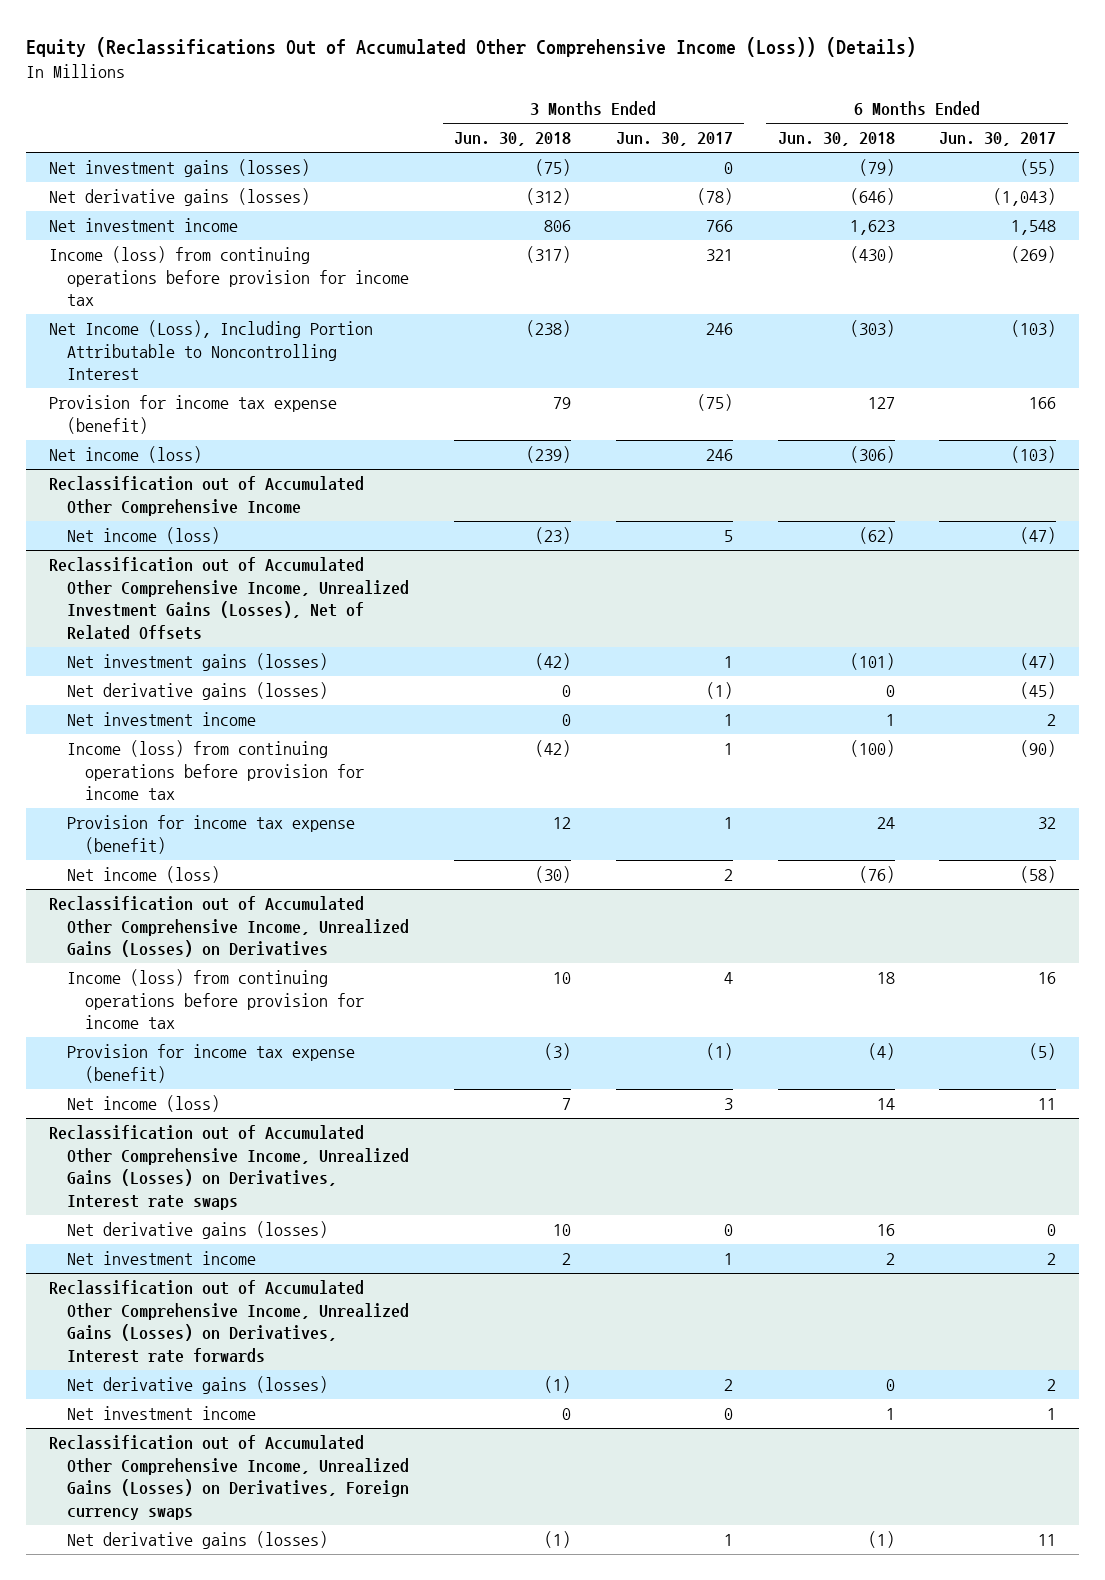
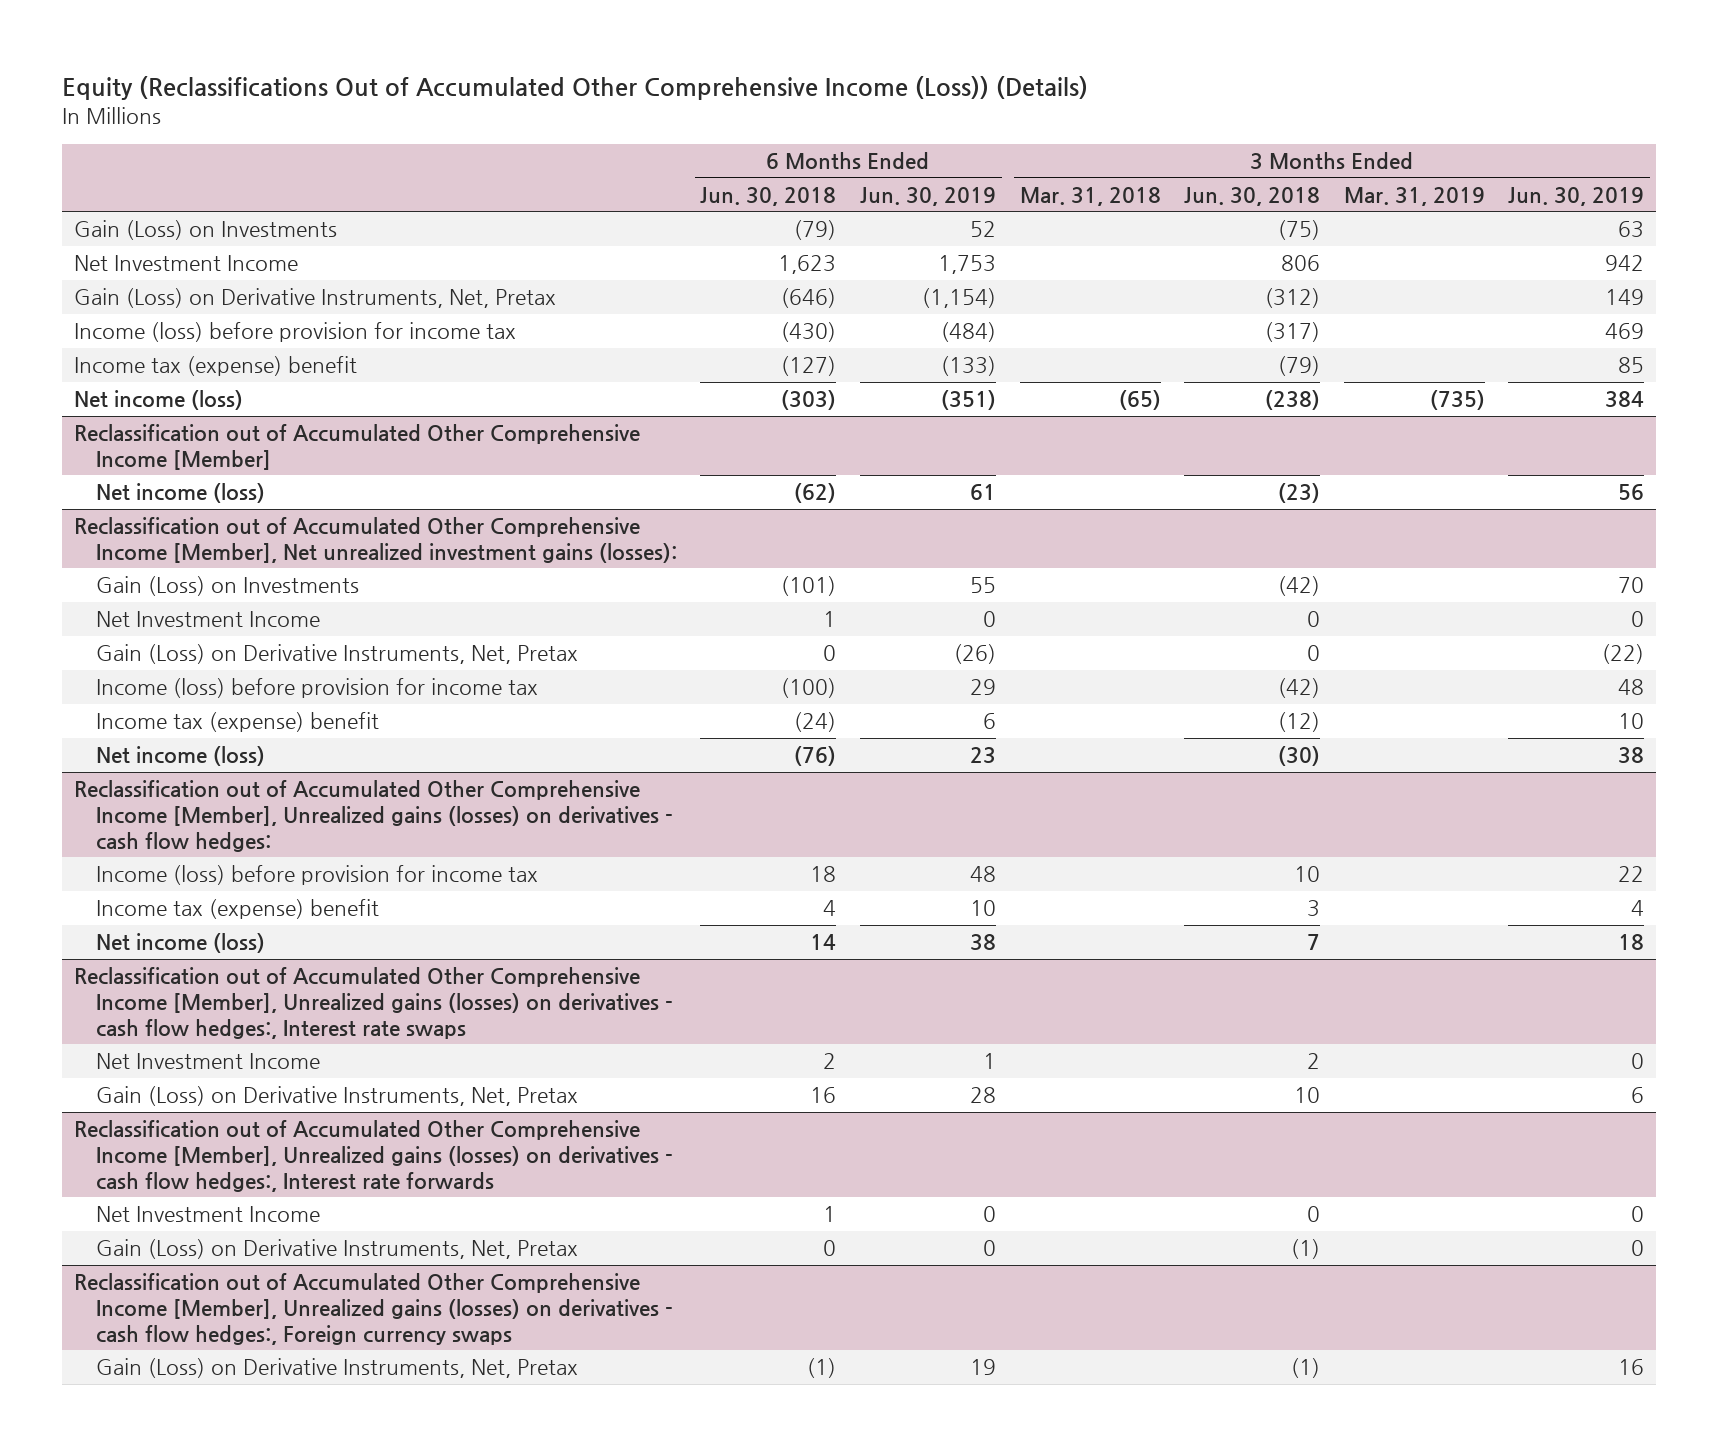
- | 3 Months Ended Jun. 30, 2018 | 3 Months Ended Jun. 30, 2017 | 6 Months Ended Jun. 30, 2018 | 6 Months Ended Jun. 30, 2017
+ | 6 Months Ended Jun. 30, 2018 | 6 Months Ended Jun. 30, 2019 | 3 Months Ended Mar. 31, 2018 | 3 Months Ended Jun. 30, 2018 | 3 Months Ended Mar. 31, 2019 | 3 Months Ended Jun. 30, 2019
- Net investment gains (losses) | (75) | 0 | (79) | (55)
- Net derivative gains (losses) | (312) | (78) | (646) | (1,043)
- Net investment income | 806 | 766 | 1,623 | 1,548
- Income (loss) from continuing operations before provision for income tax | (317) | 321 | (430) | (269)
- Net Income (Loss), Including Portion Attributable to Noncontrolling Interest | (238) | 246 | (303) | (103)
- Provision for income tax expense (benefit) | 79 | (75) | 127 | 166
- Net income (loss) | (239) | 246 | (306) | (103)
- Reclassification out of Accumulated Other Comprehensive Income
+ Gain (Loss) on Investments | (79) | 52 | | (75) | | 63
+ Net Investment Income | 1,623 | 1,753 | | 806 | | 942
+ Gain (Loss) on Derivative Instruments, Net, Pretax | (646) | (1,154) | | (312) | | 149
+ Income (loss) before provision for income tax | (430) | (484) | | (317) | | 469
+ Income tax (expense) benefit | (127) | (133) | | (79) | | 85
+ Net income (loss) | (303) | (351) | (65) | (238) | (735) | 384
+ Reclassification out of Accumulated Other Comprehensive Income [Member]
- Reclassification out of Accumulated Other Comprehensive Income, Unrealized Investment Gains (Losses), Net of Related Offsets
- Net investment gains (losses) | (42) | 1 | (101) | (47)
- Net derivative gains (losses) | 0 | (1) | 0 | (45)
- Net investment income | 0 | 1 | 1 | 2
- Income (loss) from continuing operations before provision for income tax | (42) | 1 | (100) | (90)
- Provision for income tax expense (benefit) | 12 | 1 | 24 | 32
+ Reclassification out of Accumulated Other Comprehensive Income [Member], Net unrealized investment gains (losses):
+ Gain (Loss) on Investments | (101) | 55 | | (42) | | 70
+ Net Investment Income | 1 | 0 | | 0 | | 0
+ Gain (Loss) on Derivative Instruments, Net, Pretax | 0 | (26) | | 0 | | (22)
+ Income (loss) before provision for income tax | (100) | 29 | | (42) | | 48
+ Income tax (expense) benefit | (24) | 6 | | (12) | | 10
- Reclassification out of Accumulated Other Comprehensive Income, Unrealized Gains (Losses) on Derivatives
- Income (loss) from continuing operations before provision for income tax | 10 | 4 | 18 | 16
- Provision for income tax expense (benefit) | (3) | (1) | (4) | (5)
+ Reclassification out of Accumulated Other Comprehensive Income [Member], Unrealized gains (losses) on derivatives - cash flow hedges:
+ Income (loss) before provision for income tax | 18 | 48 | | 10 | | 22
+ Income tax (expense) benefit | 4 | 10 | | 3 | | 4
- Reclassification out of Accumulated Other Comprehensive Income, Unrealized Gains (Losses) on Derivatives, Interest rate swaps
- Net derivative gains (losses) | 10 | 0 | 16 | 0
- Net investment income | 2 | 1 | 2 | 2
- Reclassification out of Accumulated Other Comprehensive Income, Unrealized Gains (Losses) on Derivatives, Interest rate forwards
- Net derivative gains (losses) | (1) | 2 | 0 | 2
- Net investment income | 0 | 0 | 1 | 1
- Reclassification out of Accumulated Other Comprehensive Income, Unrealized Gains (Losses) on Derivatives, Foreign currency swaps
- Net derivative gains (losses) | (1) | 1 | (1) | 11
+ Reclassification out of Accumulated Other Comprehensive Income [Member], Unrealized gains (losses) on derivatives - cash flow hedges:, Interest rate swaps
+ Net Investment Income | 2 | 1 | | 2 | | 0
+ Gain (Loss) on Derivative Instruments, Net, Pretax | 16 | 28 | | 10 | | 6
+ Reclassification out of Accumulated Other Comprehensive Income [Member], Unrealized gains (losses) on derivatives - cash flow hedges:, Interest rate forwards
+ Net Investment Income | 1 | 0 | | 0 | | 0
+ Gain (Loss) on Derivative Instruments, Net, Pretax | 0 | 0 | | (1) | | 0
+ Reclassification out of Accumulated Other Comprehensive Income [Member], Unrealized gains (losses) on derivatives - cash flow hedges:, Foreign currency swaps
+ Gain (Loss) on Derivative Instruments, Net, Pretax | (1) | 19 | | (1) | | 16

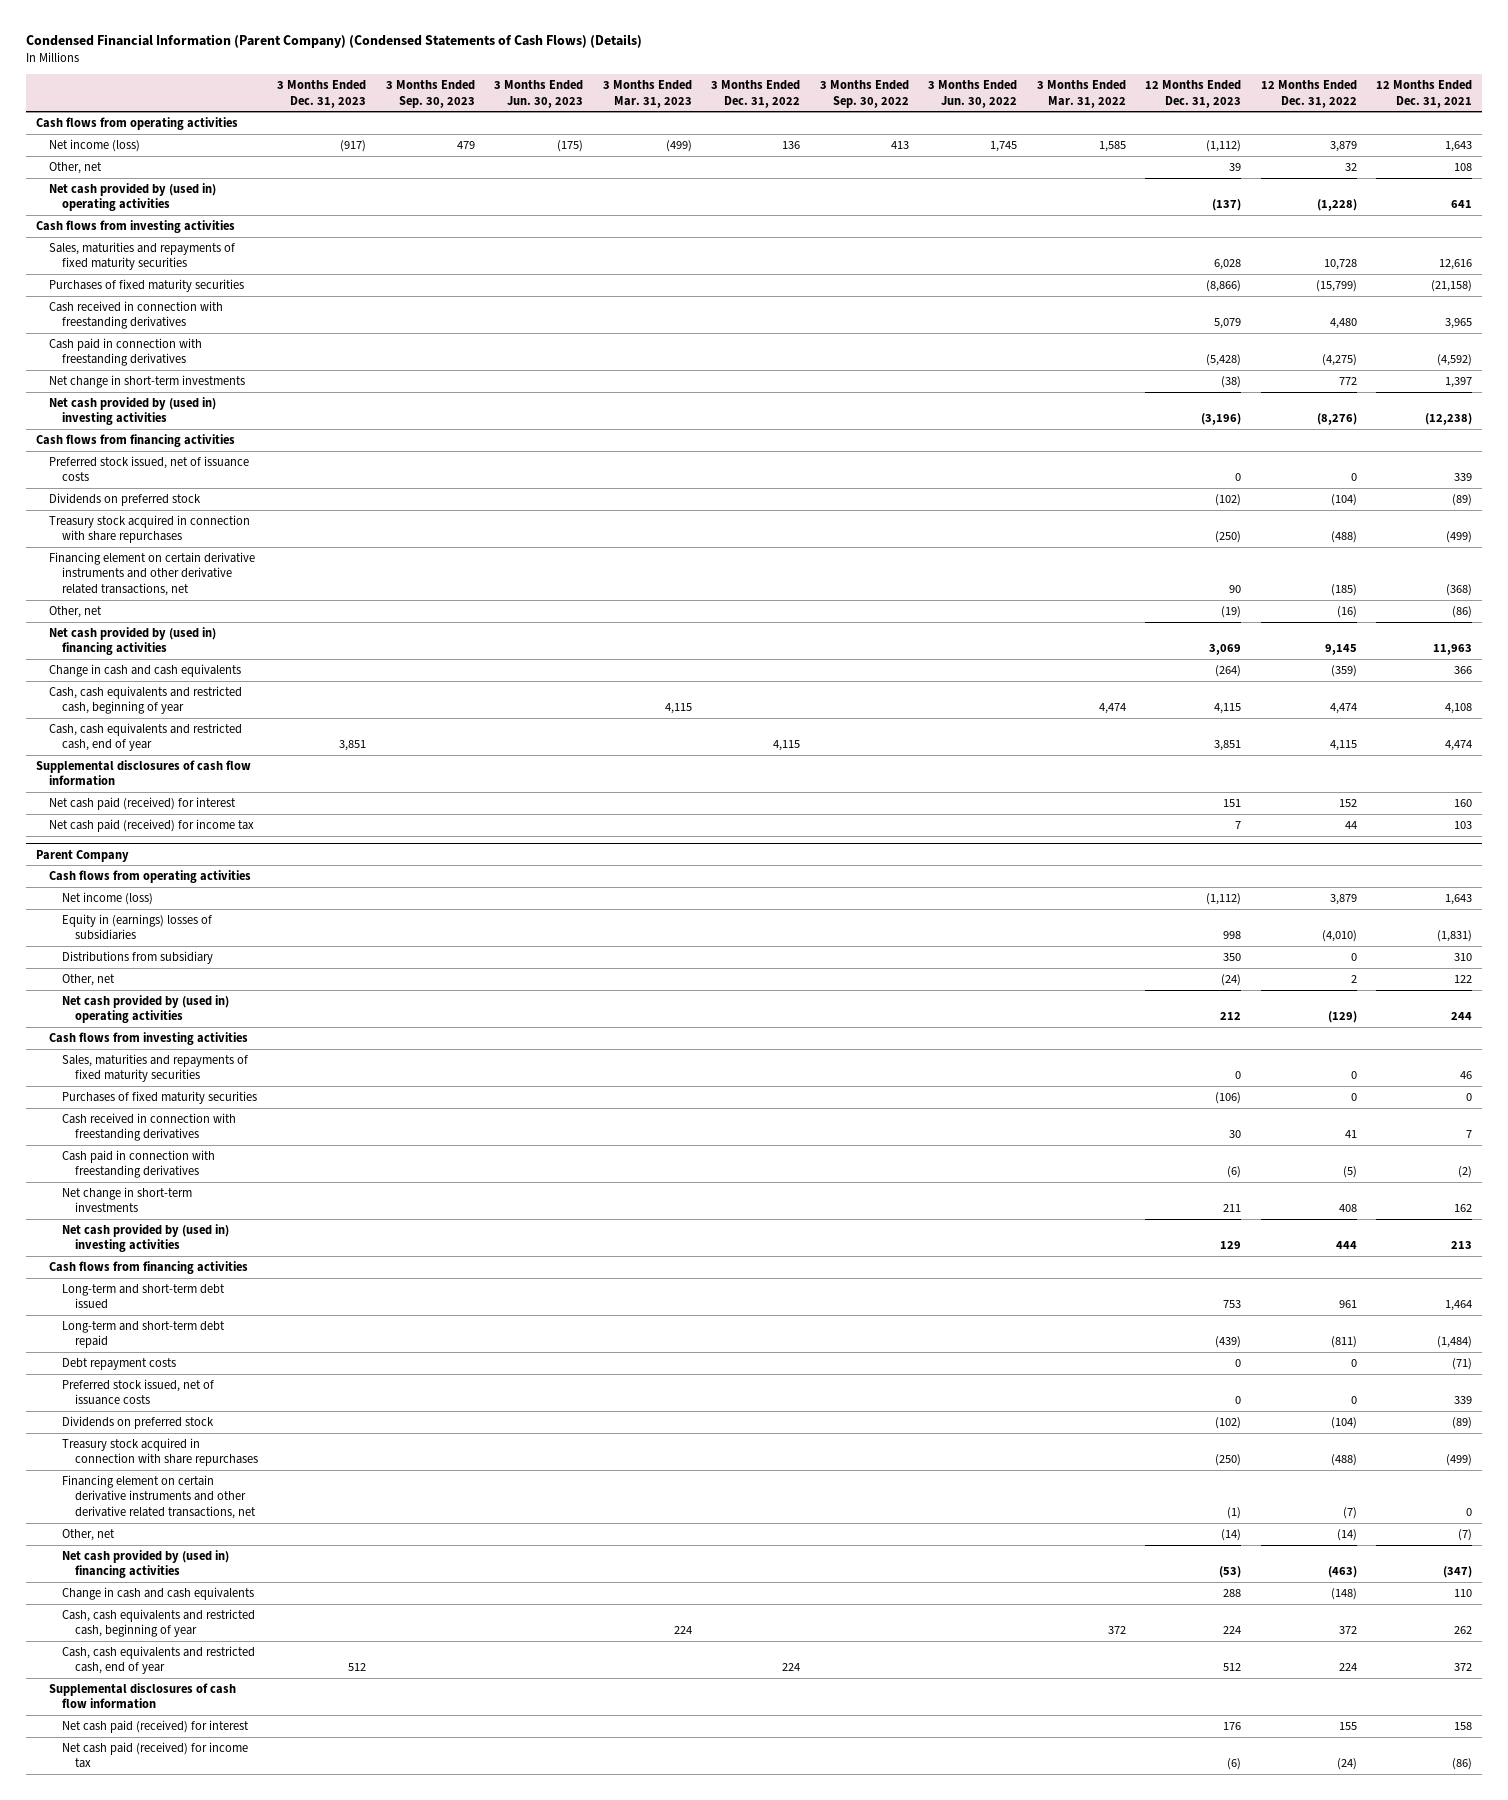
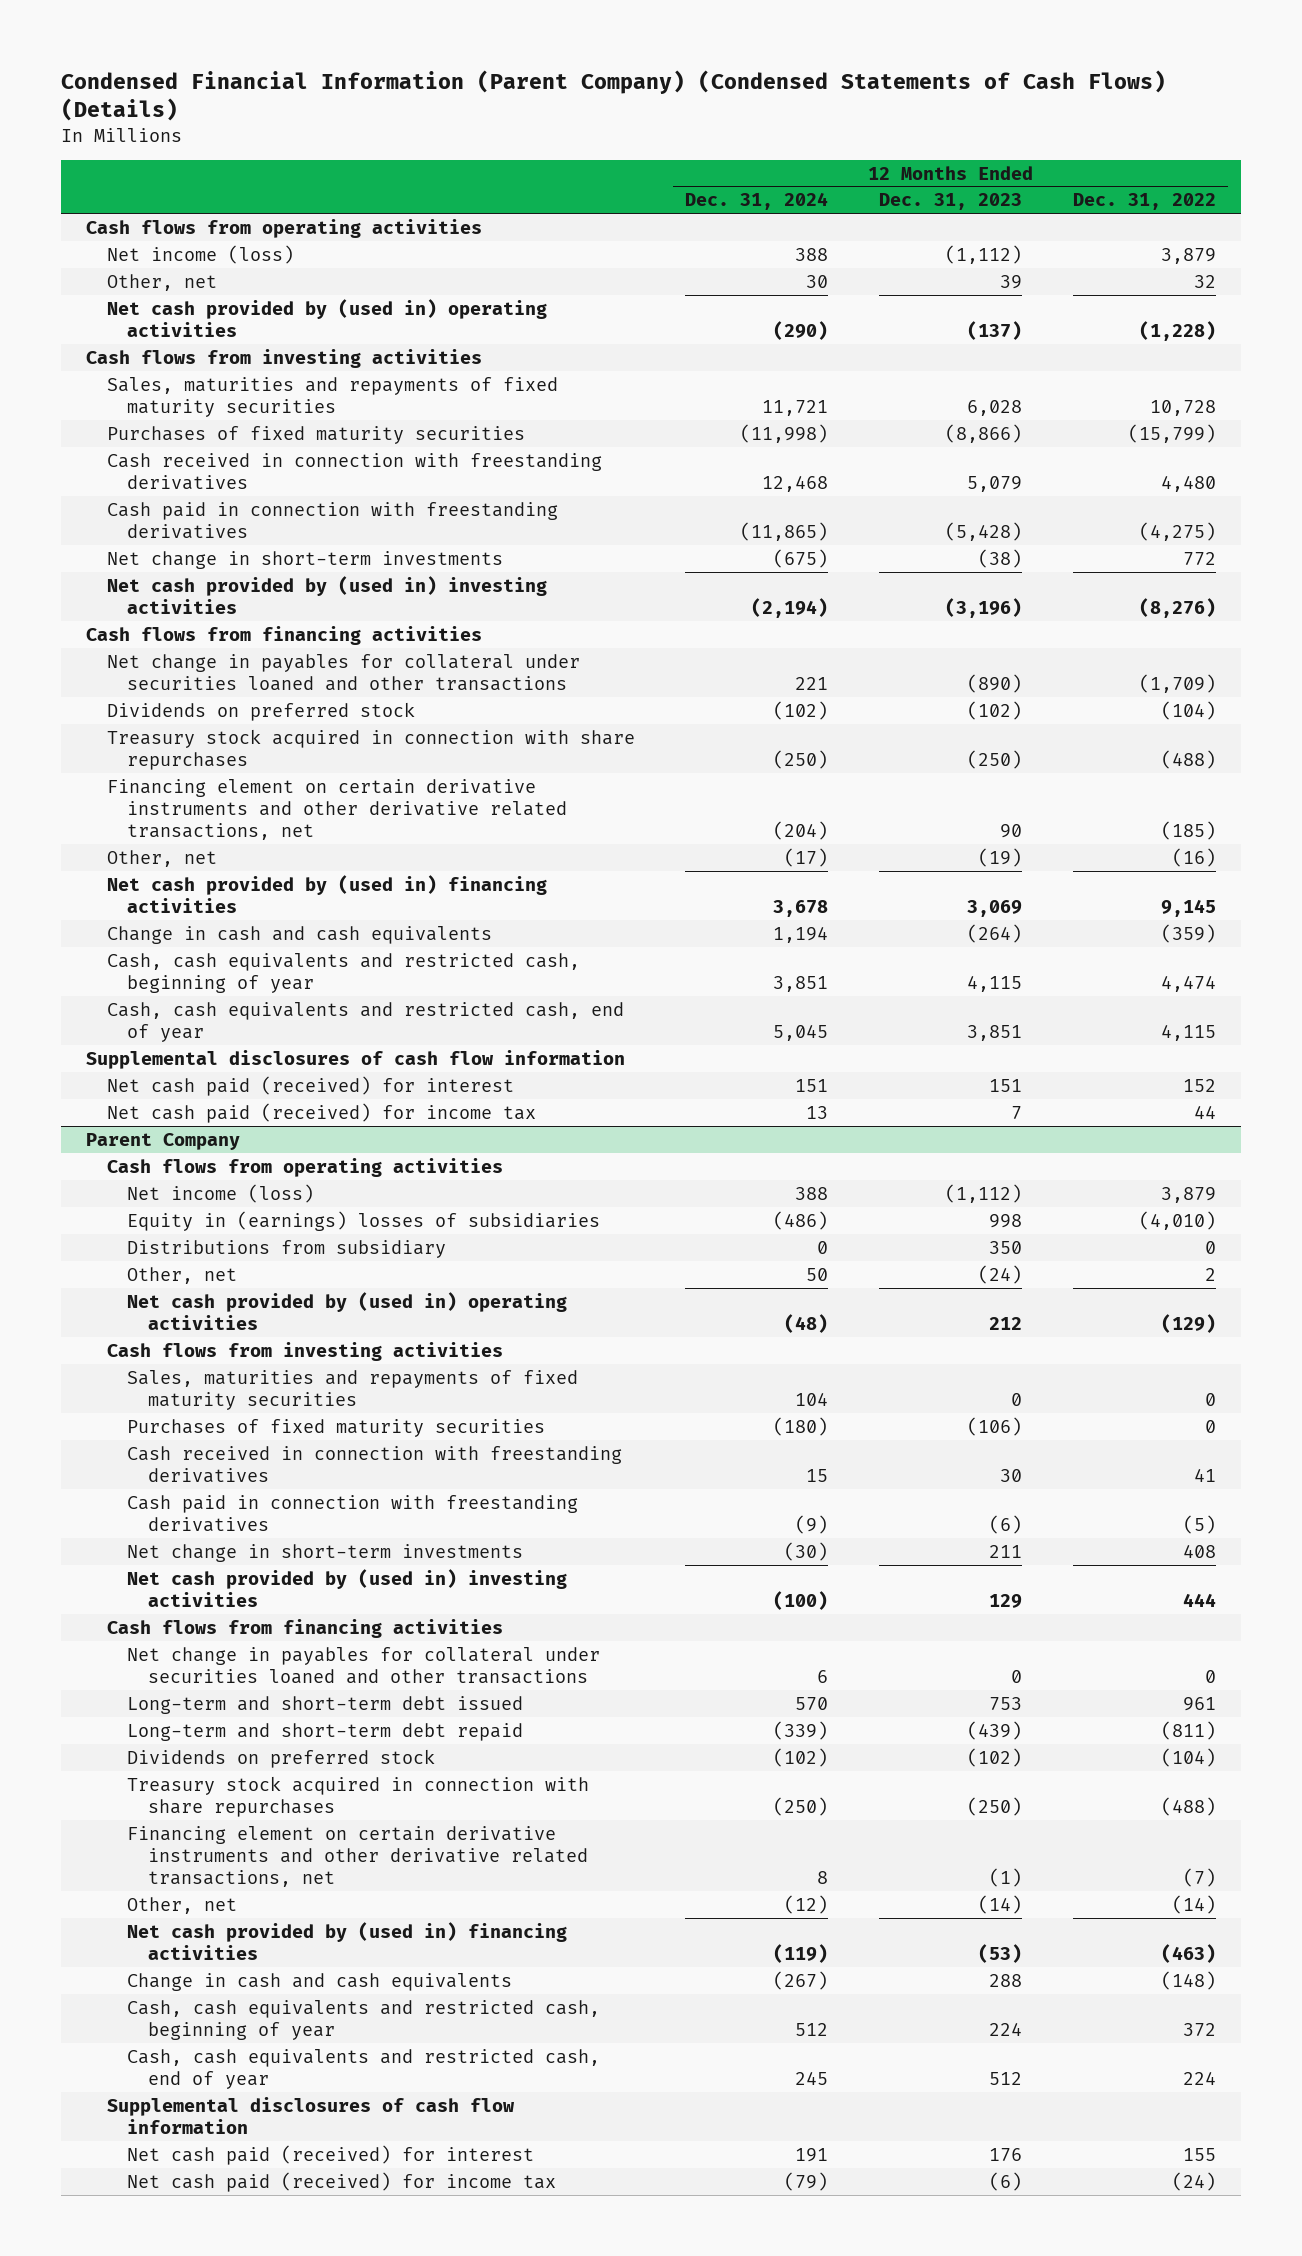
- | 3 Months Ended Dec. 31, 2023 | 3 Months Ended Sep. 30, 2023 | 3 Months Ended Jun. 30, 2023 | 3 Months Ended Mar. 31, 2023 | 3 Months Ended Dec. 31, 2022 | 3 Months Ended Sep. 30, 2022 | 3 Months Ended Jun. 30, 2022 | 3 Months Ended Mar. 31, 2022 | 12 Months Ended Dec. 31, 2023 | 12 Months Ended Dec. 31, 2022 | 12 Months Ended Dec. 31, 2021
+ | 12 Months Ended Dec. 31, 2024 | 12 Months Ended Dec. 31, 2023 | 12 Months Ended Dec. 31, 2022
- Preferred stock issued, net of issuance costs | | | | | | | | | 0 | 0 | 339
+ Net change in payables for collateral under securities loaned and other transactions | 221 | (890) | (1,709)
@ Parent Company
+ Net change in payables for collateral under securities loaned and other transactions | 6 | 0 | 0
- Debt repayment costs | | | | | | | | | 0 | 0 | (71)
- Preferred stock issued, net of issuance costs | | | | | | | | | 0 | 0 | 339

